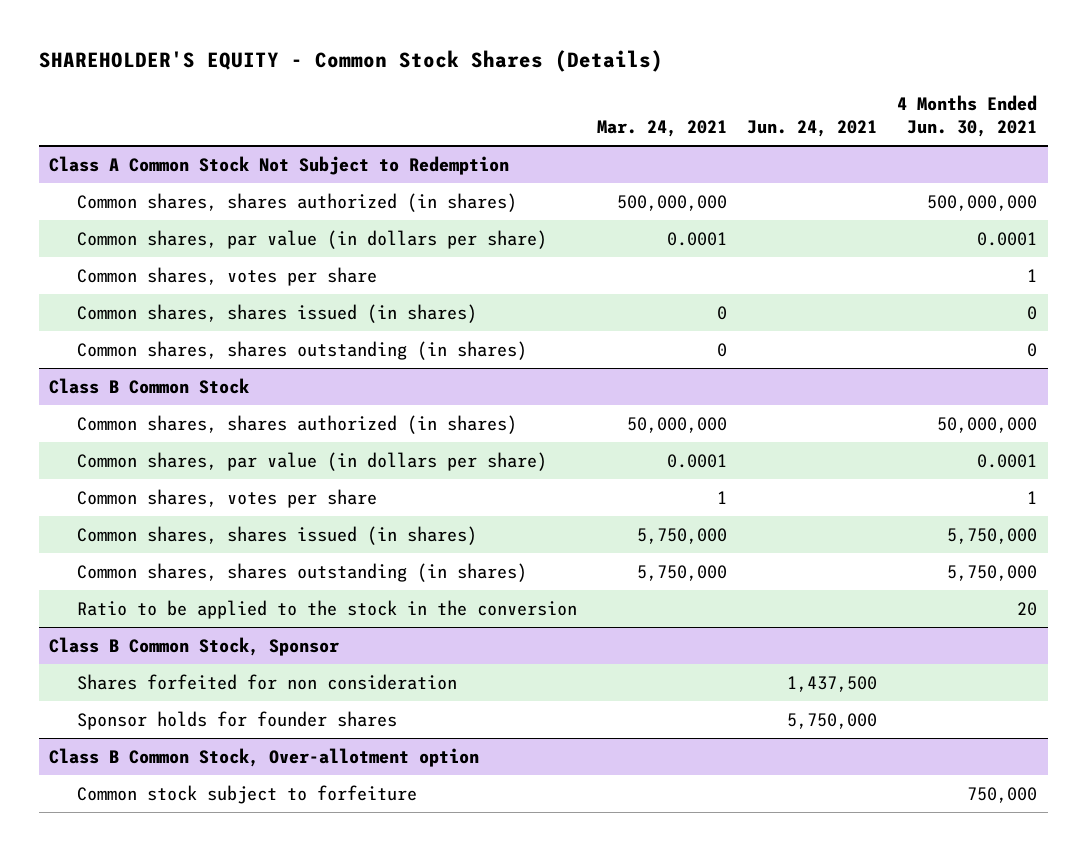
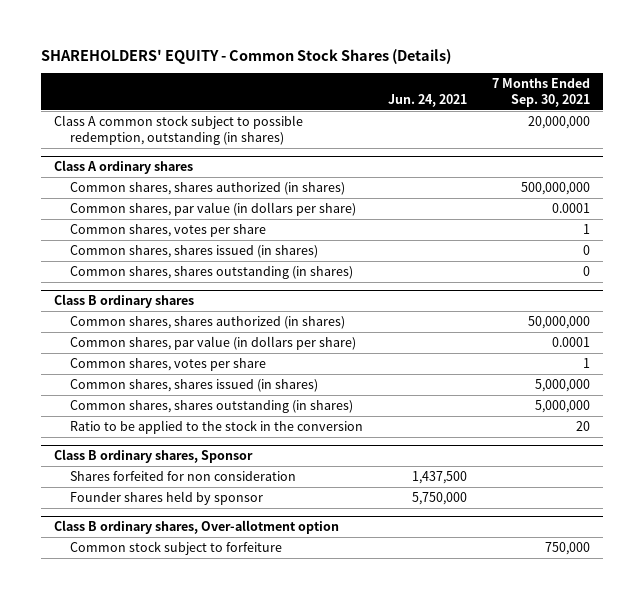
- SHAREHOLDER'S EQUITY - Common Stock Shares (Details)
+ SHAREHOLDERS' EQUITY - Common Stock Shares (Details)
- | Mar. 24, 2021 | Jun. 24, 2021 | 4 Months Ended Jun. 30, 2021
+ | Jun. 24, 2021 | 7 Months Ended Sep. 30, 2021
- Class A Common Stock Not Subject to Redemption
- Common shares, shares authorized (in shares) | 500,000,000 | | 500,000,000
- Common shares, par value (in dollars per share) | 0.0001 | | 0.0001
- Common shares, votes per share | | | 1
- Common shares, shares issued (in shares) | 0 | | 0
- Common shares, shares outstanding (in shares) | 0 | | 0
- Class B Common Stock
+ Class A common stock subject to possible redemption, outstanding (in shares) | | 20,000,000
+ Class A ordinary shares
+ Common shares, shares authorized (in shares) | | 500,000,000
+ Common shares, par value (in dollars per share) | | 0.0001
+ Common shares, votes per share | | 1
+ Common shares, shares issued (in shares) | | 0
+ Common shares, shares outstanding (in shares) | | 0
+ Class B ordinary shares
- Class B Common Stock, Sponsor
+ Class B ordinary shares, Sponsor
- Sponsor holds for founder shares | | 5,750,000 |
- Class B Common Stock, Over-allotment option
+ Founder shares held by sponsor | 5,750,000 |
+ Class B ordinary shares, Over-allotment option

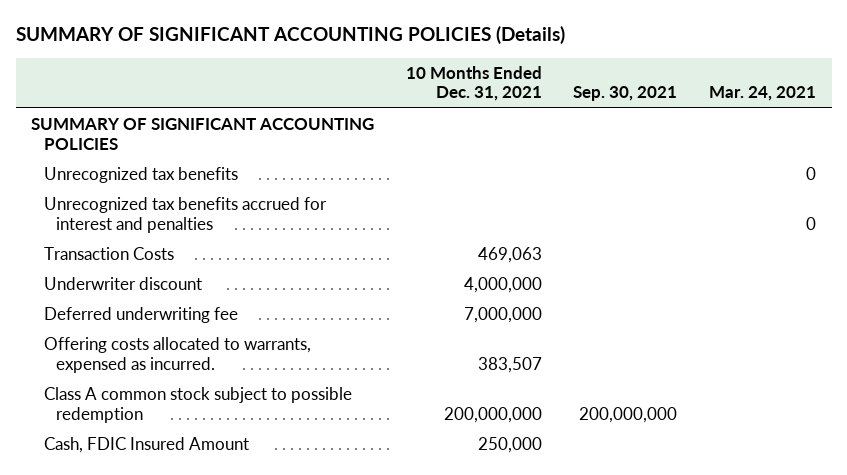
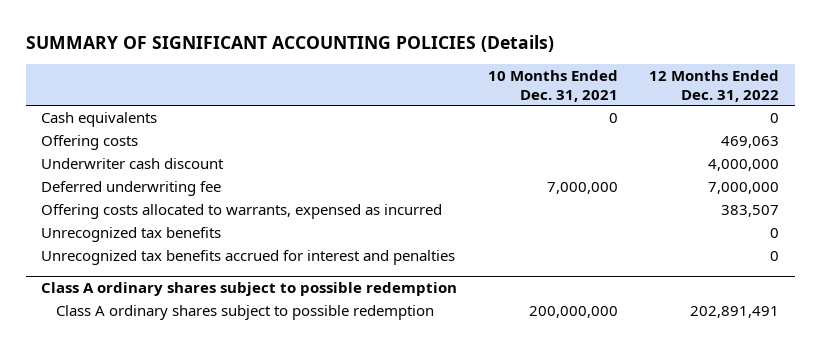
- | 10 Months Ended Dec. 31, 2021 | Sep. 30, 2021 | Mar. 24, 2021
+ | 10 Months Ended Dec. 31, 2021 | 12 Months Ended Dec. 31, 2022
- SUMMARY OF SIGNIFICANT ACCOUNTING POLICIES
+ Cash equivalents | 0 | 0
+ Offering costs | | 469,063
+ Underwriter cash discount | | 4,000,000
moved up: Deferred underwriting fee | 7,000,000 | 7,000,000
+ Offering costs allocated to warrants, expensed as incurred | | 383,507
- Transaction Costs | 469,063 | |
- Underwriter discount | 4,000,000 | |
- Offering costs allocated to warrants, expensed as incurred. | 383,507 | |
- Class A common stock subject to possible redemption | 200,000,000 | 200,000,000 |
- Cash, FDIC Insured Amount | 250,000 | |
+ Class A ordinary shares subject to possible redemption
+ Class A ordinary shares subject to possible redemption | 200,000,000 | 202,891,491

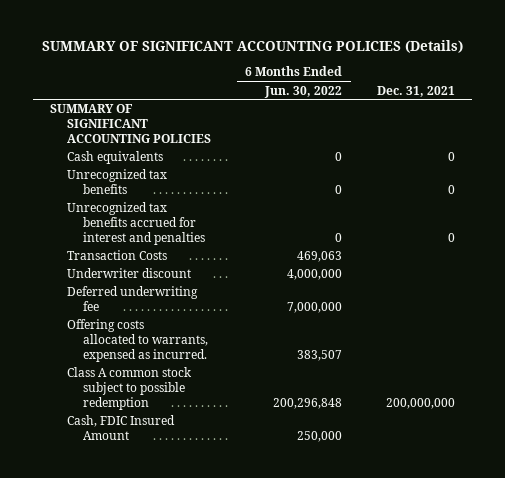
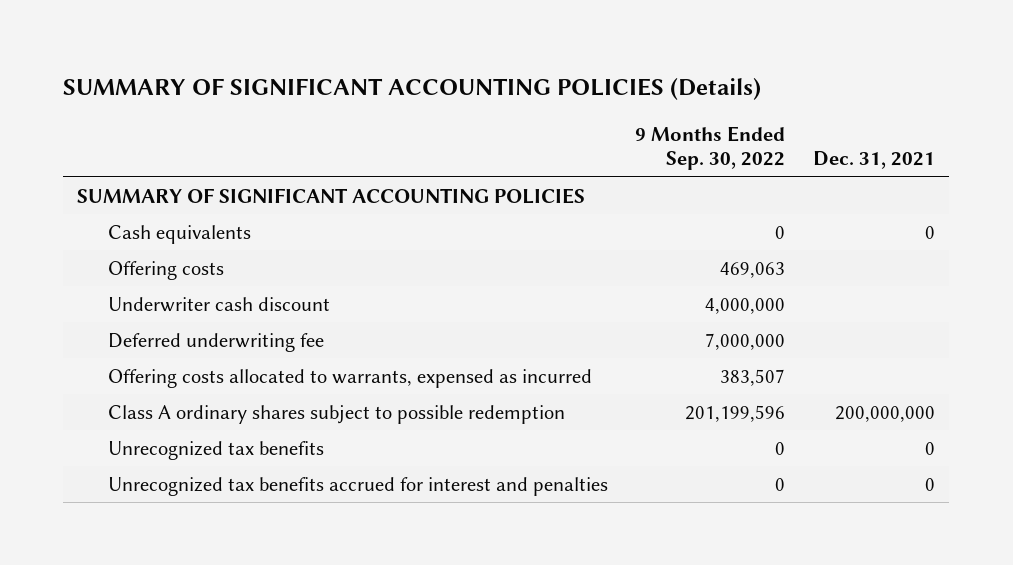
- | 6 Months Ended Jun. 30, 2022 | Dec. 31, 2021
+ | 9 Months Ended Sep. 30, 2022 | Dec. 31, 2021
+ Offering costs | 469,063 |
+ Underwriter cash discount | 4,000,000 |
moved up: Deferred underwriting fee | 7,000,000 |
+ Offering costs allocated to warrants, expensed as incurred | 383,507 |
+ Class A ordinary shares subject to possible redemption | 201,199,596 | 200,000,000
- Transaction Costs | 469,063 |
- Underwriter discount | 4,000,000 |
- Offering costs allocated to warrants, expensed as incurred. | 383,507 |
- Class A common stock subject to possible redemption | 200,296,848 | 200,000,000
- Cash, FDIC Insured Amount | 250,000 |

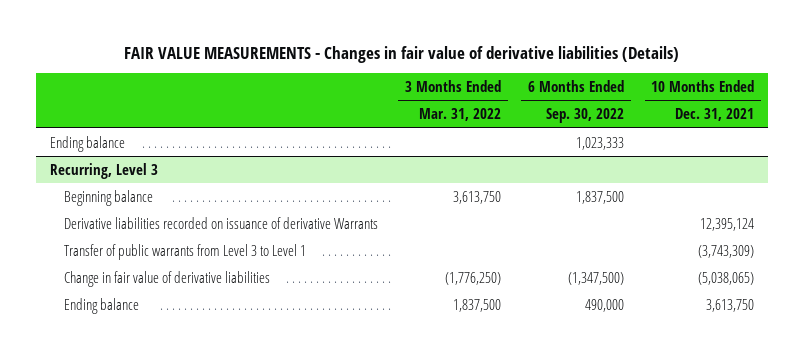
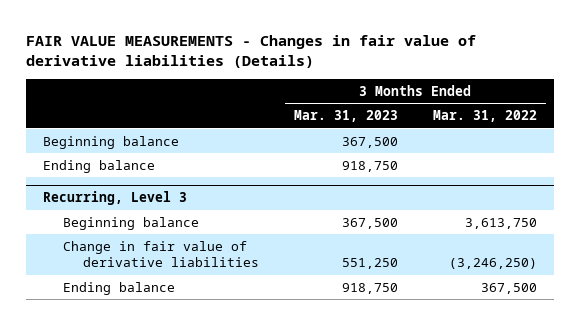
- | 3 Months Ended Mar. 31, 2022 | 6 Months Ended Sep. 30, 2022 | 10 Months Ended Dec. 31, 2021
+ | 3 Months Ended Mar. 31, 2023 | 3 Months Ended Mar. 31, 2022
+ Beginning balance | 367,500 |
@ Recurring, Level 3
- Derivative liabilities recorded on issuance of derivative Warrants | | | 12,395,124
- Transfer of public warrants from Level 3 to Level 1 | | | (3,743,309)
- Change in fair value of derivative liabilities | (1,776,250) | (1,347,500) | (5,038,065)
- Ending balance | 1,837,500 | 490,000 | 3,613,750
+ Change in fair value of derivative liabilities | 551,250 | (3,246,250)
+ Ending balance | 918,750 | 367,500

